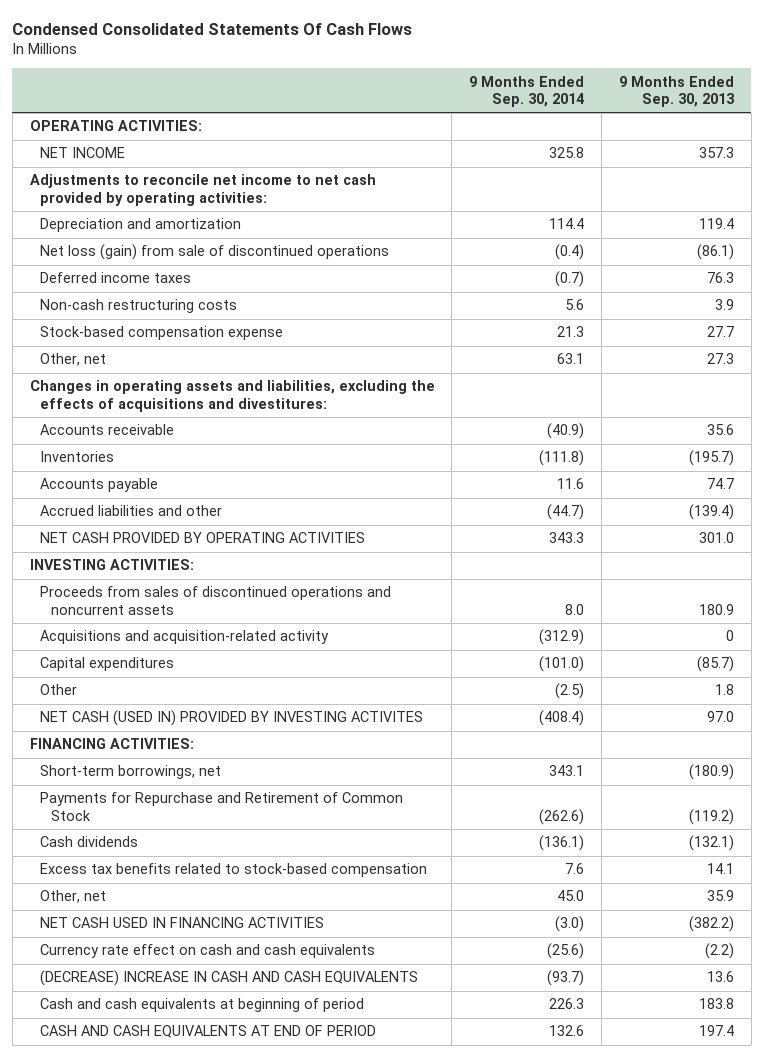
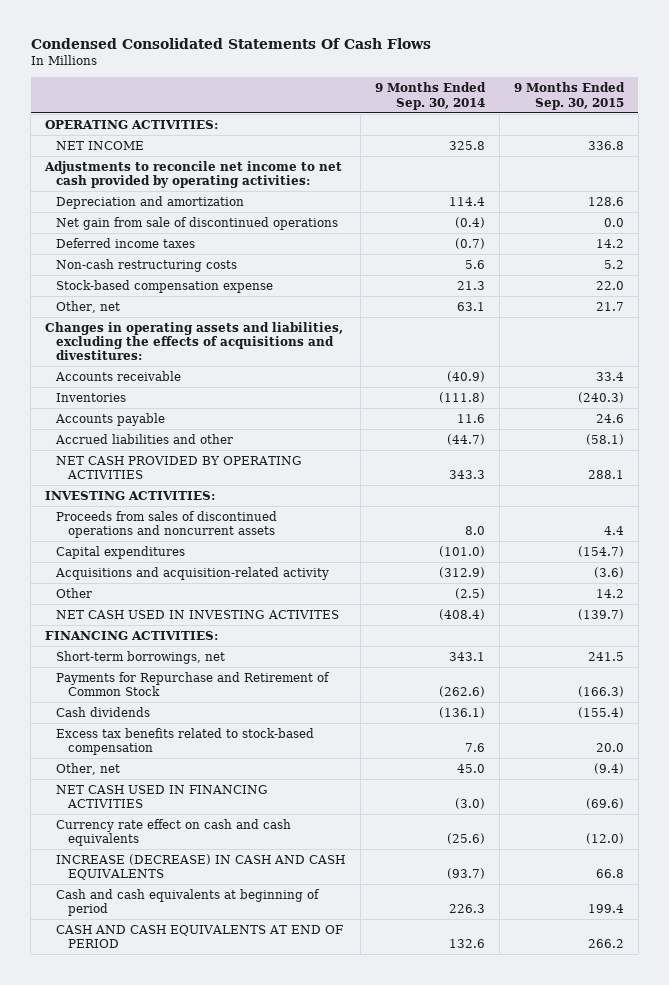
- | 9 Months Ended Sep. 30, 2014 | 9 Months Ended Sep. 30, 2013
+ | 9 Months Ended Sep. 30, 2014 | 9 Months Ended Sep. 30, 2015
- Net loss (gain) from sale of discontinued operations | (0.4) | (86.1)
+ Net gain from sale of discontinued operations | (0.4) | 0.0
moved down: Acquisitions and acquisition-related activity | (312.9) | (3.6)
- NET CASH (USED IN) PROVIDED BY INVESTING ACTIVITES | (408.4) | 97.0
+ NET CASH USED IN INVESTING ACTIVITES | (408.4) | (139.7)
- (DECREASE) INCREASE IN CASH AND CASH EQUIVALENTS | (93.7) | 13.6
+ INCREASE (DECREASE) IN CASH AND CASH EQUIVALENTS | (93.7) | 66.8

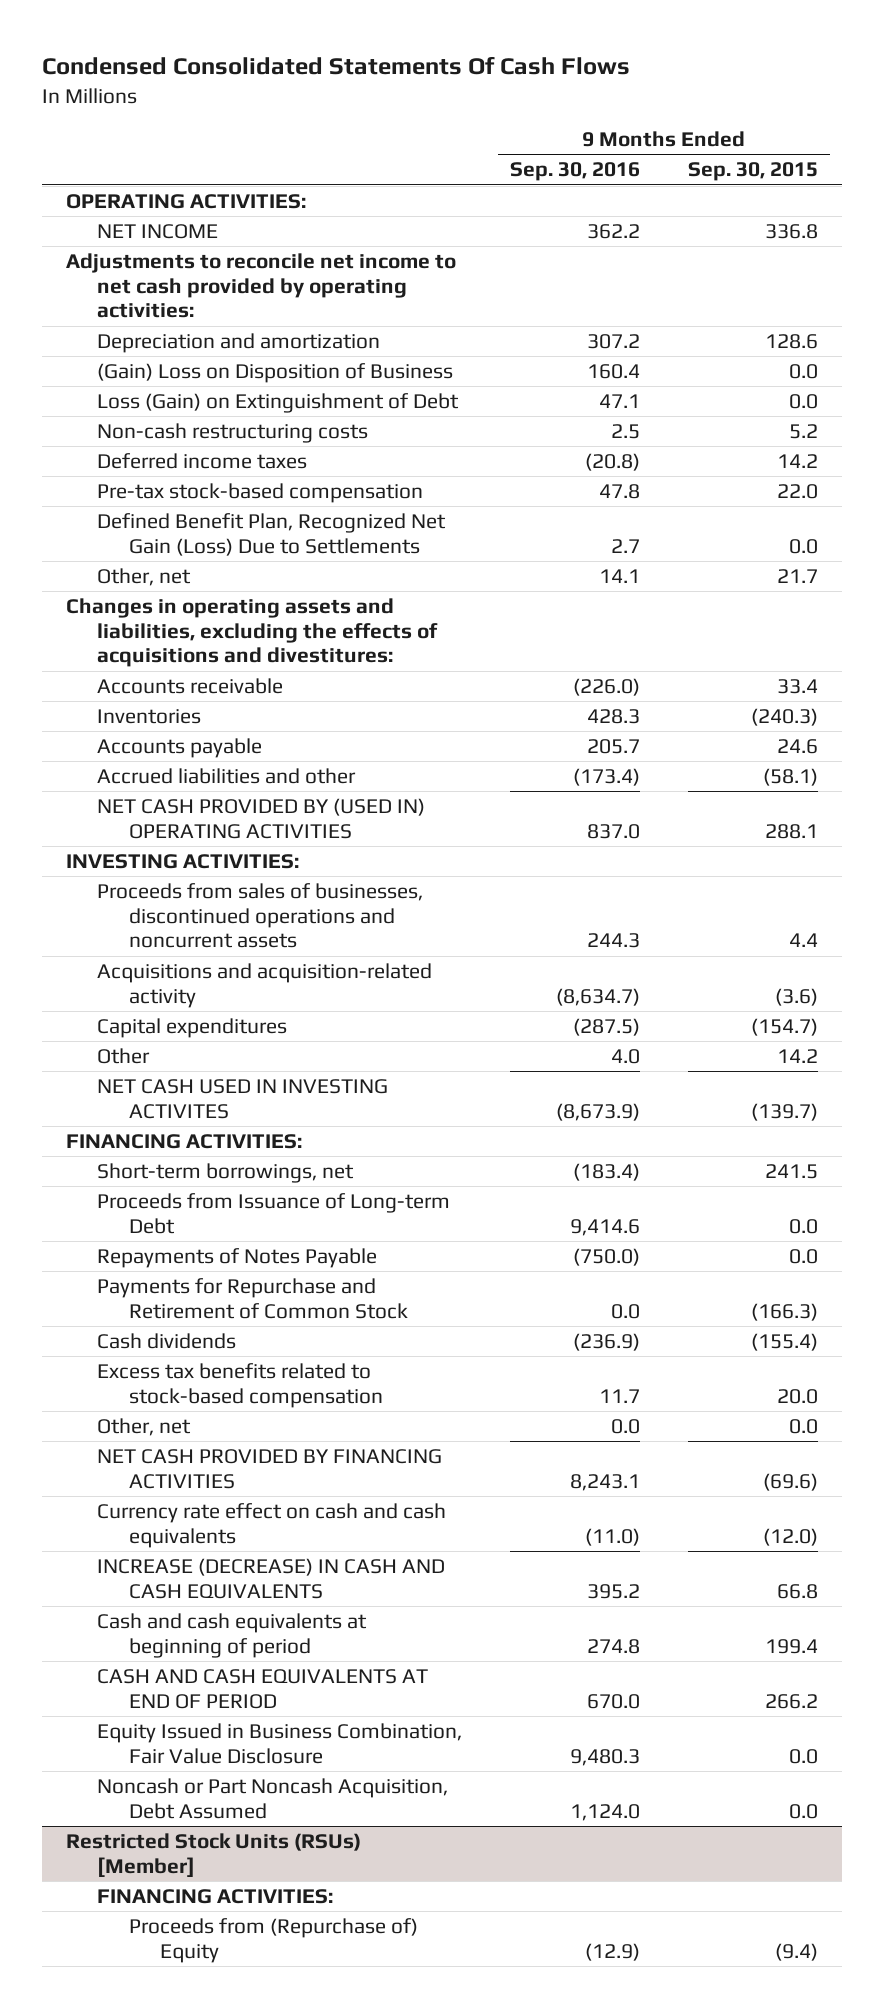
- | 9 Months Ended Sep. 30, 2014 | 9 Months Ended Sep. 30, 2015
+ | 9 Months Ended Sep. 30, 2016 | 9 Months Ended Sep. 30, 2015
- Net gain from sale of discontinued operations | (0.4) | 0.0
+ (Gain) Loss on Disposition of Business | 160.4 | 0.0
+ Loss (Gain) on Extinguishment of Debt | 47.1 | 0.0
- Stock-based compensation expense | 21.3 | 22.0
moved down: Deferred income taxes | (20.8) | 14.2
+ Pre-tax stock-based compensation | 47.8 | 22.0
+ Defined Benefit Plan, Recognized Net Gain (Loss) Due to Settlements | 2.7 | 0.0
- NET CASH PROVIDED BY OPERATING ACTIVITIES | 343.3 | 288.1
+ NET CASH PROVIDED BY (USED IN) OPERATING ACTIVITIES | 837.0 | 288.1
- Proceeds from sales of discontinued operations and noncurrent assets | 8.0 | 4.4
+ Proceeds from sales of businesses, discontinued operations and noncurrent assets | 244.3 | 4.4
moved down: Capital expenditures | (287.5) | (154.7)
+ Proceeds from Issuance of Long-term Debt | 9,414.6 | 0.0
+ Repayments of Notes Payable | (750.0) | 0.0
- Other, net | 45.0 | (9.4)
- NET CASH USED IN FINANCING ACTIVITIES | (3.0) | (69.6)
+ Other, net | 0.0 | 0.0
+ NET CASH PROVIDED BY FINANCING ACTIVITIES | 8,243.1 | (69.6)
+ Equity Issued in Business Combination, Fair Value Disclosure | 9,480.3 | 0.0
+ Noncash or Part Noncash Acquisition, Debt Assumed | 1,124.0 | 0.0
+ Restricted Stock Units (RSUs) [Member]
+ FINANCING ACTIVITIES:
+ Proceeds from (Repurchase of) Equity | (12.9) | (9.4)

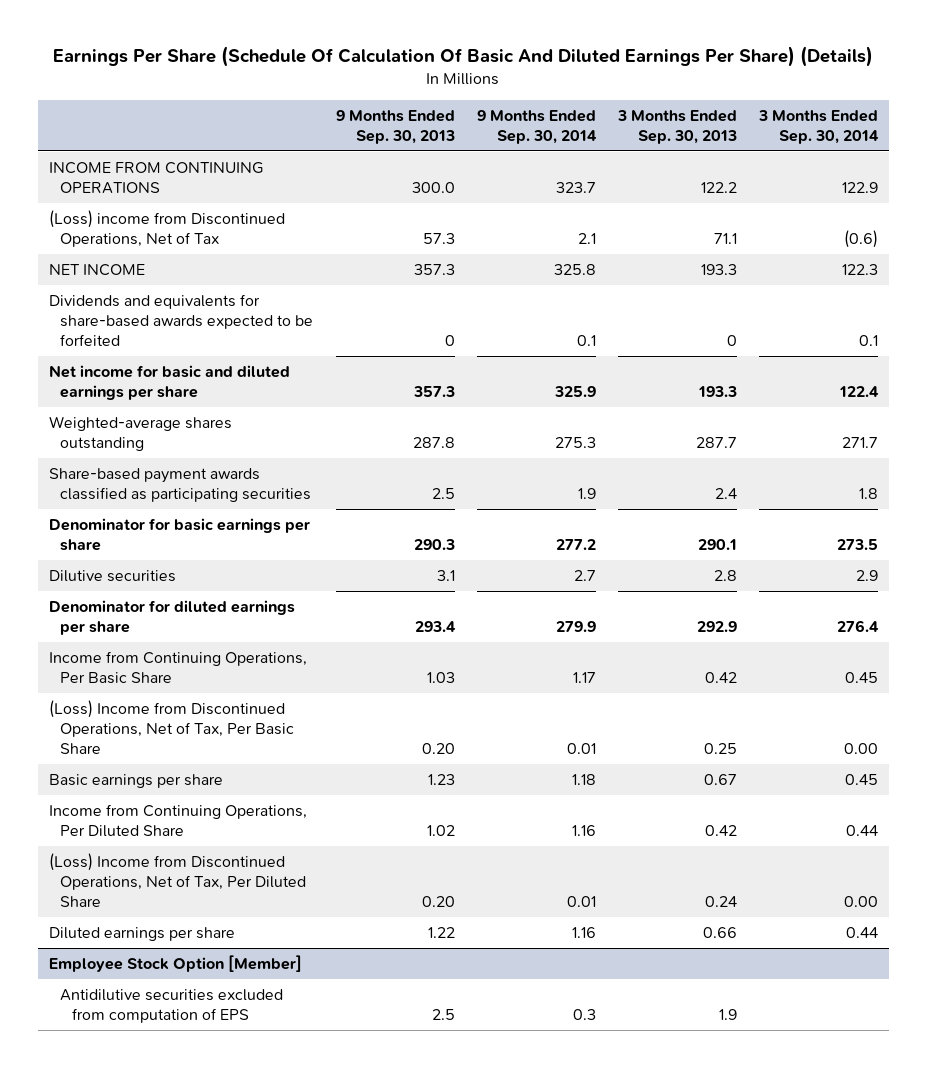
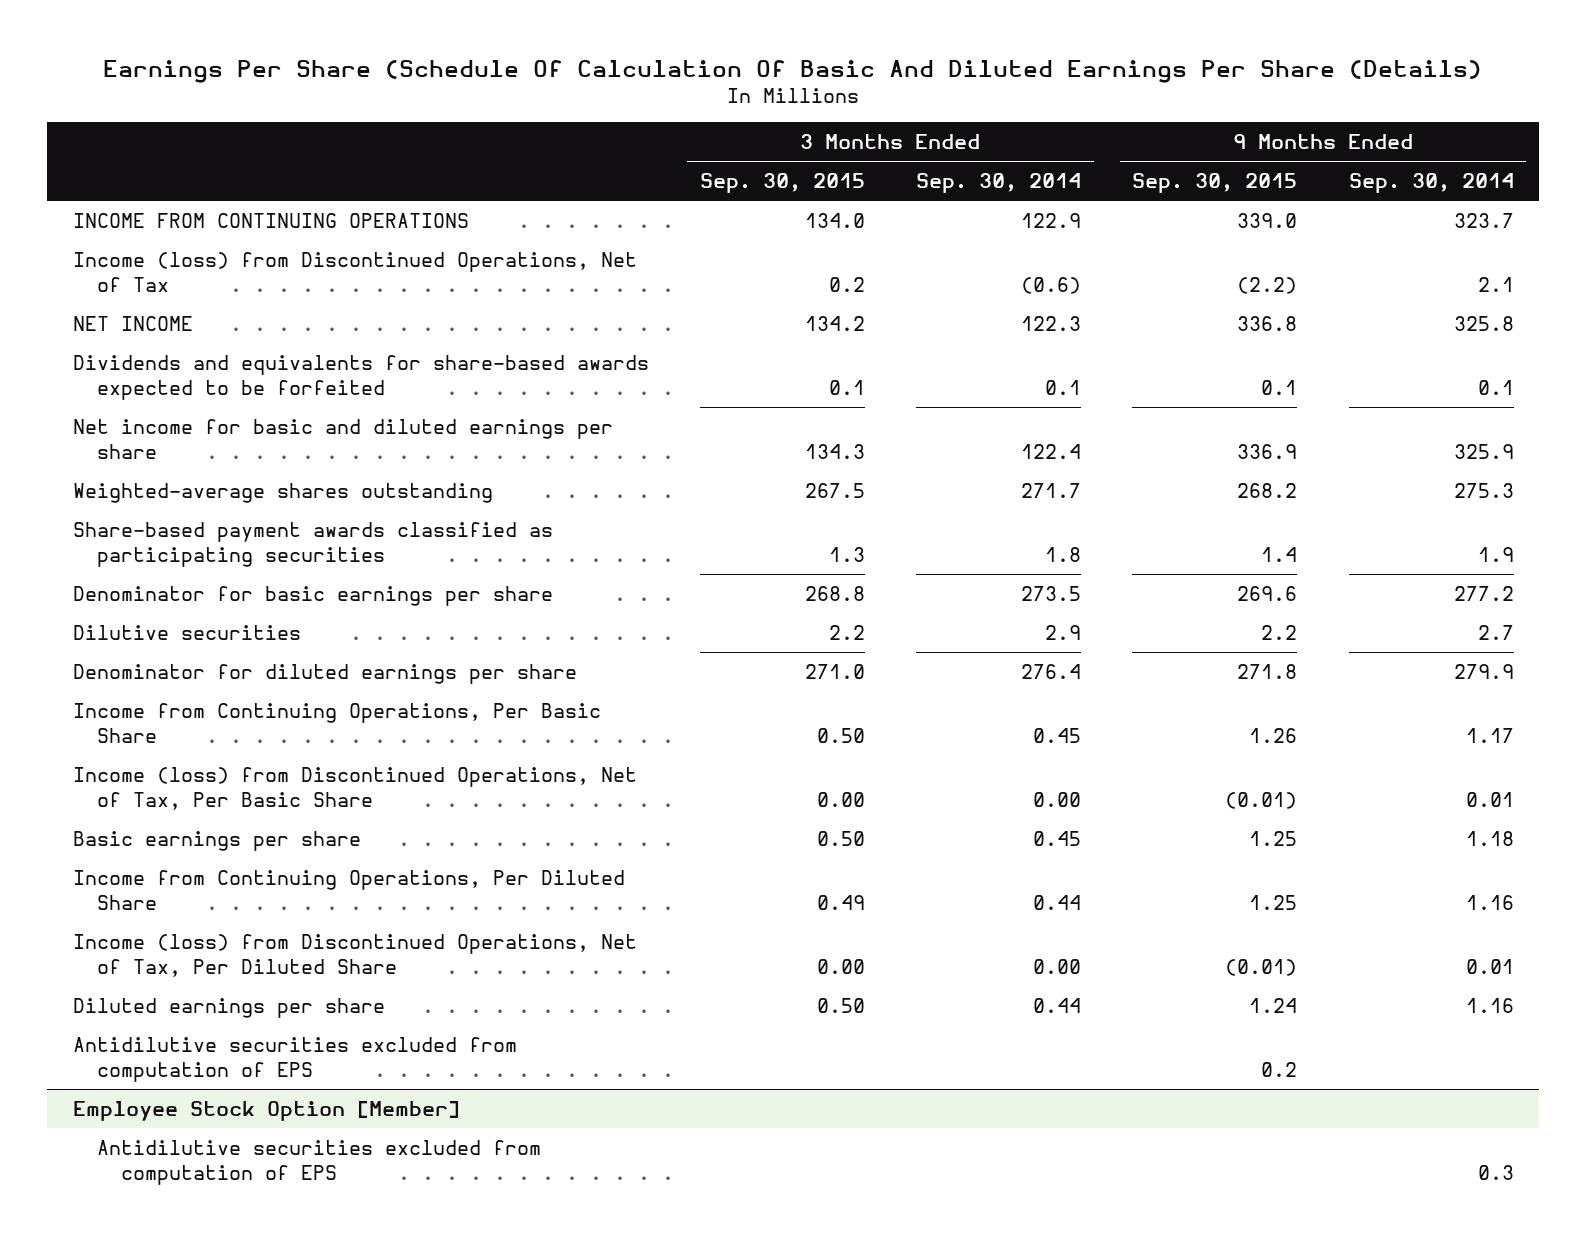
- Earnings Per Share (Schedule Of Calculation Of Basic And Diluted Earnings Per Share) (Details)
+ Earnings Per Share (Schedule Of Calculation Of Basic And Diluted Earnings Per Share (Details)
- | 9 Months Ended Sep. 30, 2013 | 9 Months Ended Sep. 30, 2014 | 3 Months Ended Sep. 30, 2013 | 3 Months Ended Sep. 30, 2014
+ | 3 Months Ended Sep. 30, 2015 | 3 Months Ended Sep. 30, 2014 | 9 Months Ended Sep. 30, 2015 | 9 Months Ended Sep. 30, 2014
- (Loss) income from Discontinued Operations, Net of Tax | 57.3 | 2.1 | 71.1 | (0.6)
+ Income (loss) from Discontinued Operations, Net of Tax | 0.2 | (0.6) | (2.2) | 2.1
- (Loss) Income from Discontinued Operations, Net of Tax, Per Basic Share | 0.20 | 0.01 | 0.25 | 0.00
+ Income (loss) from Discontinued Operations, Net of Tax, Per Basic Share | 0.00 | 0.00 | (0.01) | 0.01
- (Loss) Income from Discontinued Operations, Net of Tax, Per Diluted Share | 0.20 | 0.01 | 0.24 | 0.00
+ Income (loss) from Discontinued Operations, Net of Tax, Per Diluted Share | 0.00 | 0.00 | (0.01) | 0.01
+ Antidilutive securities excluded from computation of EPS | | | 0.2 |

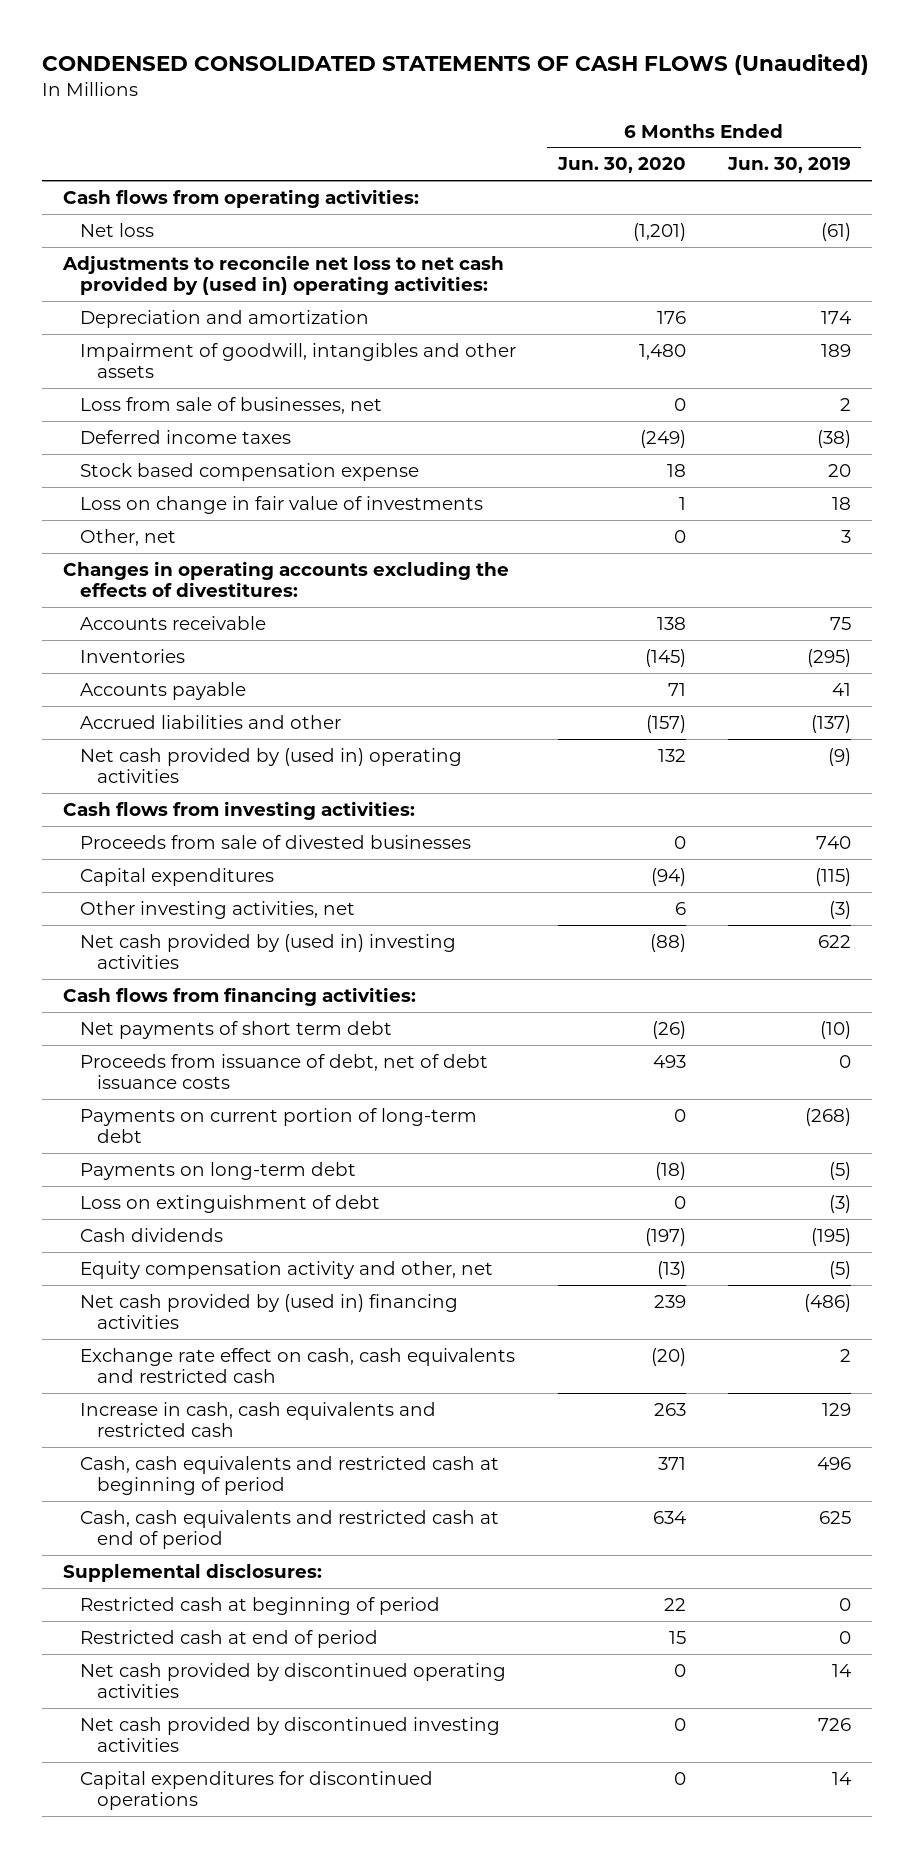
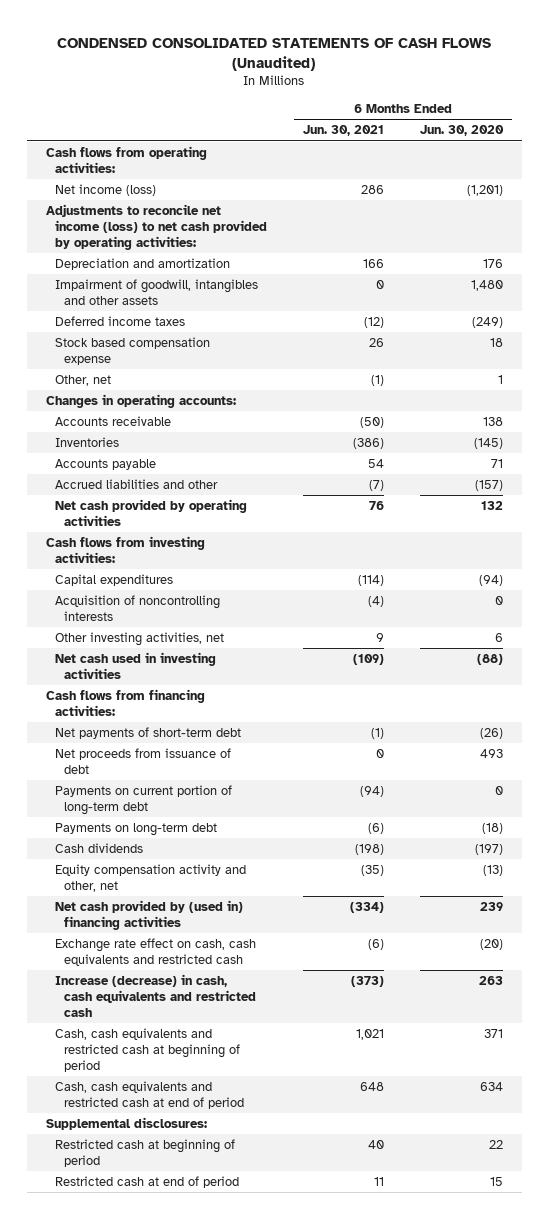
- | 6 Months Ended Jun. 30, 2020 | 6 Months Ended Jun. 30, 2019
+ | 6 Months Ended Jun. 30, 2021 | 6 Months Ended Jun. 30, 2020
- Net loss | (1,201) | (61)
- Adjustments to reconcile net loss to net cash provided by (used in) operating activities:
+ Net income (loss) | 286 | (1,201)
+ Adjustments to reconcile net income (loss) to net cash provided by operating activities:
- Loss from sale of businesses, net | 0 | 2
- Loss on change in fair value of investments | 1 | 18
- Other, net | 0 | 3
- Changes in operating accounts excluding the effects of divestitures:
+ Other, net | (1) | 1
+ Changes in operating accounts:
- Net cash provided by (used in) operating activities | 132 | (9)
+ Net cash provided by operating activities | 76 | 132
- Proceeds from sale of divested businesses | 0 | 740
+ Acquisition of noncontrolling interests | (4) | 0
- Net cash provided by (used in) investing activities | (88) | 622
+ Net cash used in investing activities | (109) | (88)
- Net payments of short term debt | (26) | (10)
- Proceeds from issuance of debt, net of debt issuance costs | 493 | 0
+ Net payments of short-term debt | (1) | (26)
+ Net proceeds from issuance of debt | 0 | 493
- Loss on extinguishment of debt | 0 | (3)
- Increase in cash, cash equivalents and restricted cash | 263 | 129
+ Increase (decrease) in cash, cash equivalents and restricted cash | (373) | 263
- Net cash provided by discontinued operating activities | 0 | 14
- Net cash provided by discontinued investing activities | 0 | 726
- Capital expenditures for discontinued operations | 0 | 14

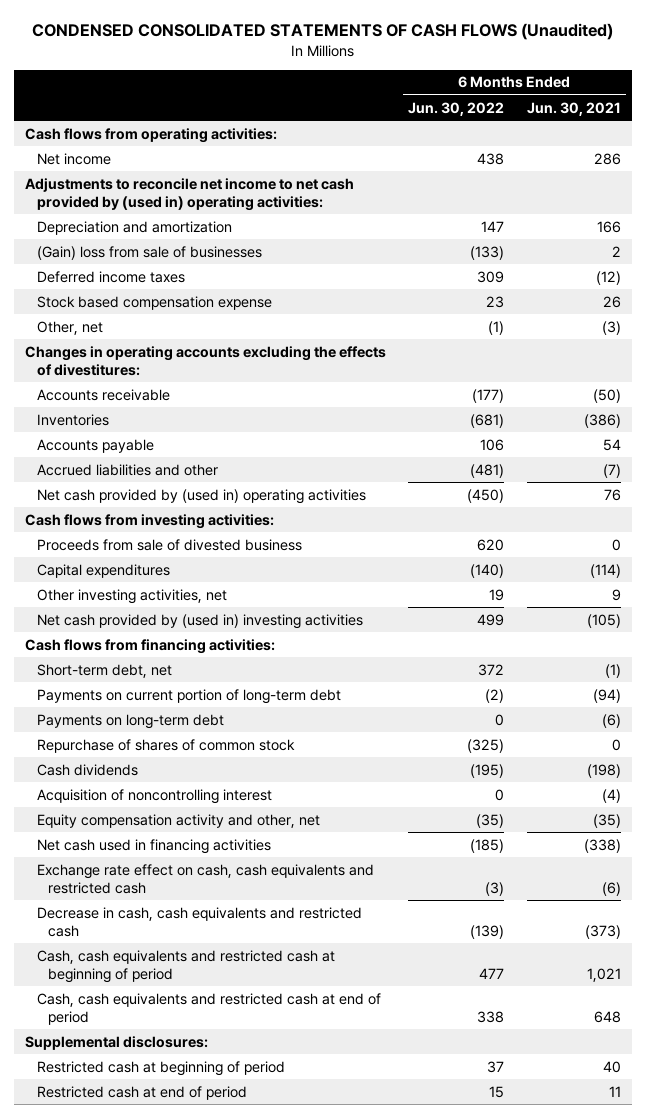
- | 6 Months Ended Jun. 30, 2021 | 6 Months Ended Jun. 30, 2020
+ | 6 Months Ended Jun. 30, 2022 | 6 Months Ended Jun. 30, 2021
- Net income (loss) | 286 | (1,201)
- Adjustments to reconcile net income (loss) to net cash provided by operating activities:
+ Net income | 438 | 286
+ Adjustments to reconcile net income to net cash provided by (used in) operating activities:
- Impairment of goodwill, intangibles and other assets | 0 | 1,480
+ (Gain) loss from sale of businesses | (133) | 2
- Other, net | (1) | 1
- Changes in operating accounts:
+ Other, net | (1) | (3)
+ Changes in operating accounts excluding the effects of divestitures:
- Net cash provided by operating activities | 76 | 132
+ Net cash provided by (used in) operating activities | (450) | 76
+ Proceeds from sale of divested business | 620 | 0
- Acquisition of noncontrolling interests | (4) | 0
- Net cash used in investing activities | (109) | (88)
+ Net cash provided by (used in) investing activities | 499 | (105)
- Net payments of short-term debt | (1) | (26)
- Net proceeds from issuance of debt | 0 | 493
+ Short-term debt, net | 372 | (1)
+ Repurchase of shares of common stock | (325) | 0
+ Acquisition of noncontrolling interest | 0 | (4)
- Net cash provided by (used in) financing activities | (334) | 239
+ Net cash used in financing activities | (185) | (338)
- Increase (decrease) in cash, cash equivalents and restricted cash | (373) | 263
+ Decrease in cash, cash equivalents and restricted cash | (139) | (373)

